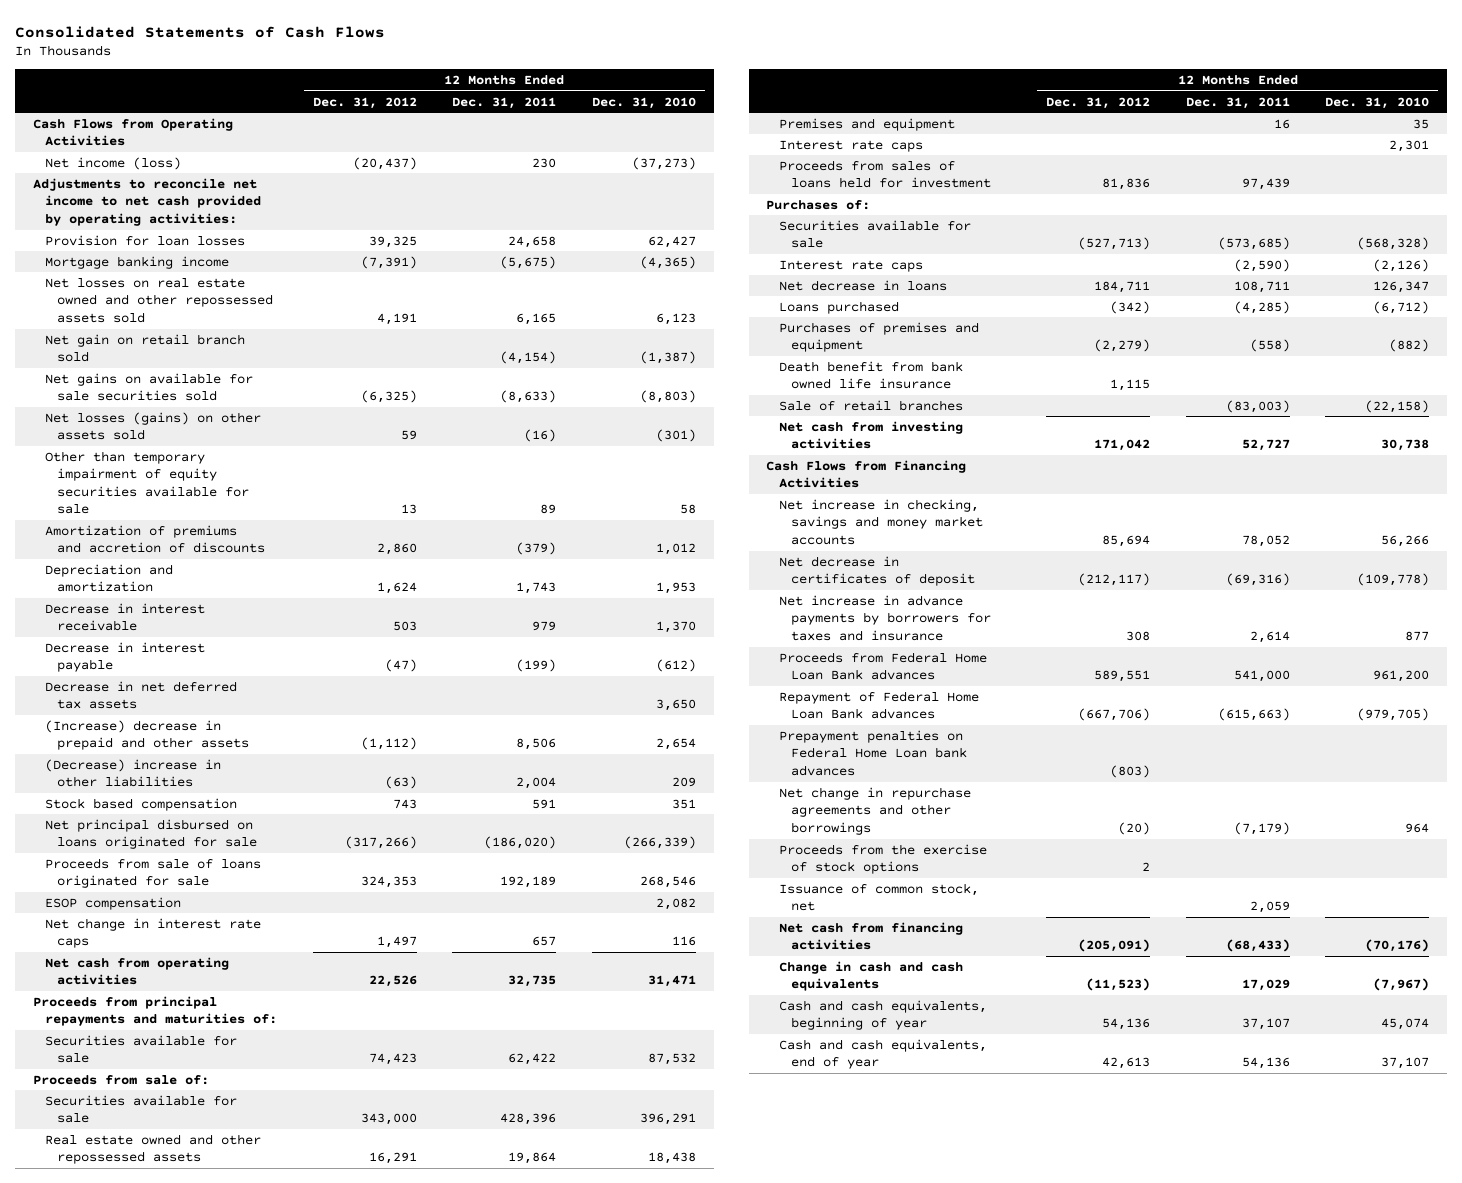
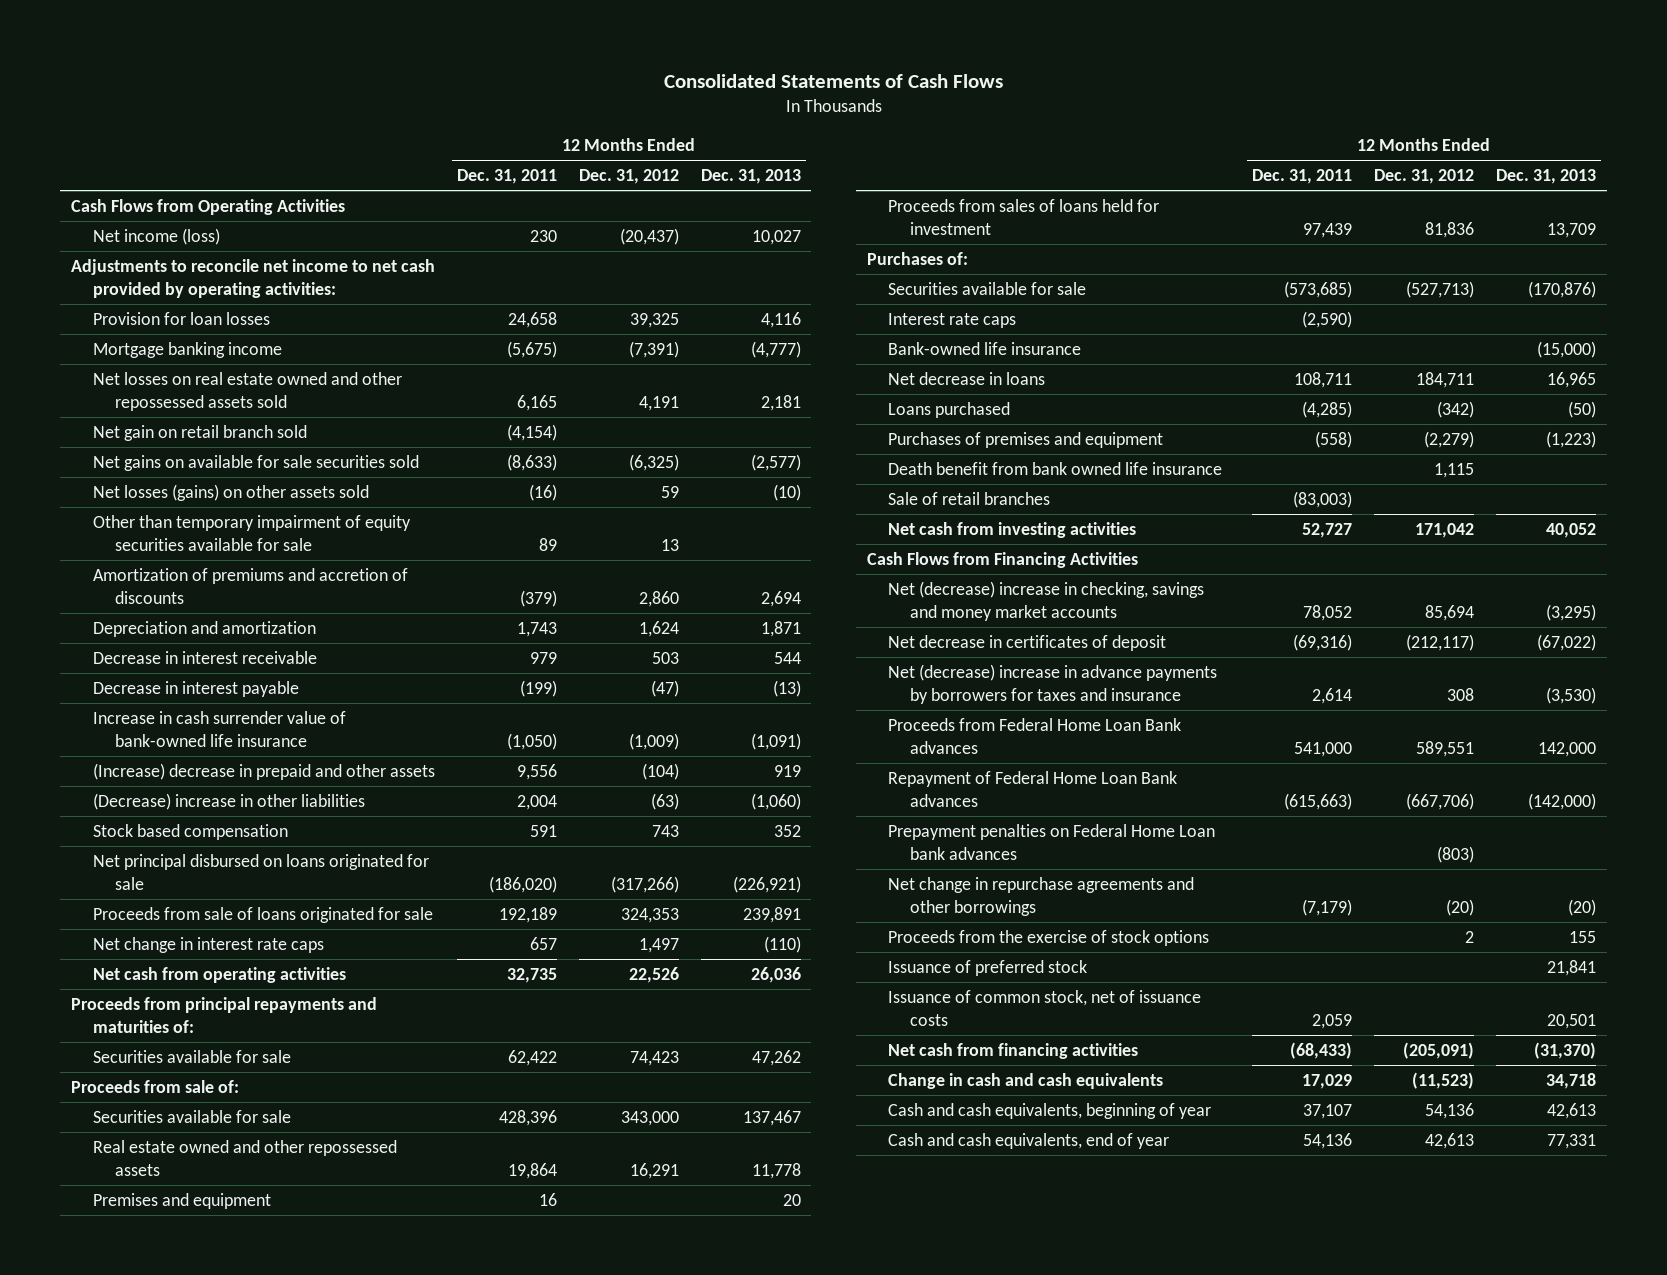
- | 12 Months Ended Dec. 31, 2012 | 12 Months Ended Dec. 31, 2011 | 12 Months Ended Dec. 31, 2010
+ | 12 Months Ended Dec. 31, 2011 | 12 Months Ended Dec. 31, 2012 | 12 Months Ended Dec. 31, 2013
- Decrease in net deferred tax assets | | | 3,650
- (Increase) decrease in prepaid and other assets | (1,112) | 8,506 | 2,654
+ Increase in cash surrender value of bank-owned life insurance | (1,050) | (1,009) | (1,091)
+ (Increase) decrease in prepaid and other assets | 9,556 | (104) | 919
- ESOP compensation | | | 2,082
- Interest rate caps | | | 2,301
+ Bank-owned life insurance | | | (15,000)
- Net increase in checking, savings and money market accounts | 85,694 | 78,052 | 56,266
+ Net (decrease) increase in checking, savings and money market accounts | 78,052 | 85,694 | (3,295)
- Net increase in advance payments by borrowers for taxes and insurance | 308 | 2,614 | 877
+ Net (decrease) increase in advance payments by borrowers for taxes and insurance | 2,614 | 308 | (3,530)
- Issuance of common stock, net | | 2,059 |
+ Issuance of preferred stock | | | 21,841
+ Issuance of common stock, net of issuance costs | 2,059 | | 20,501

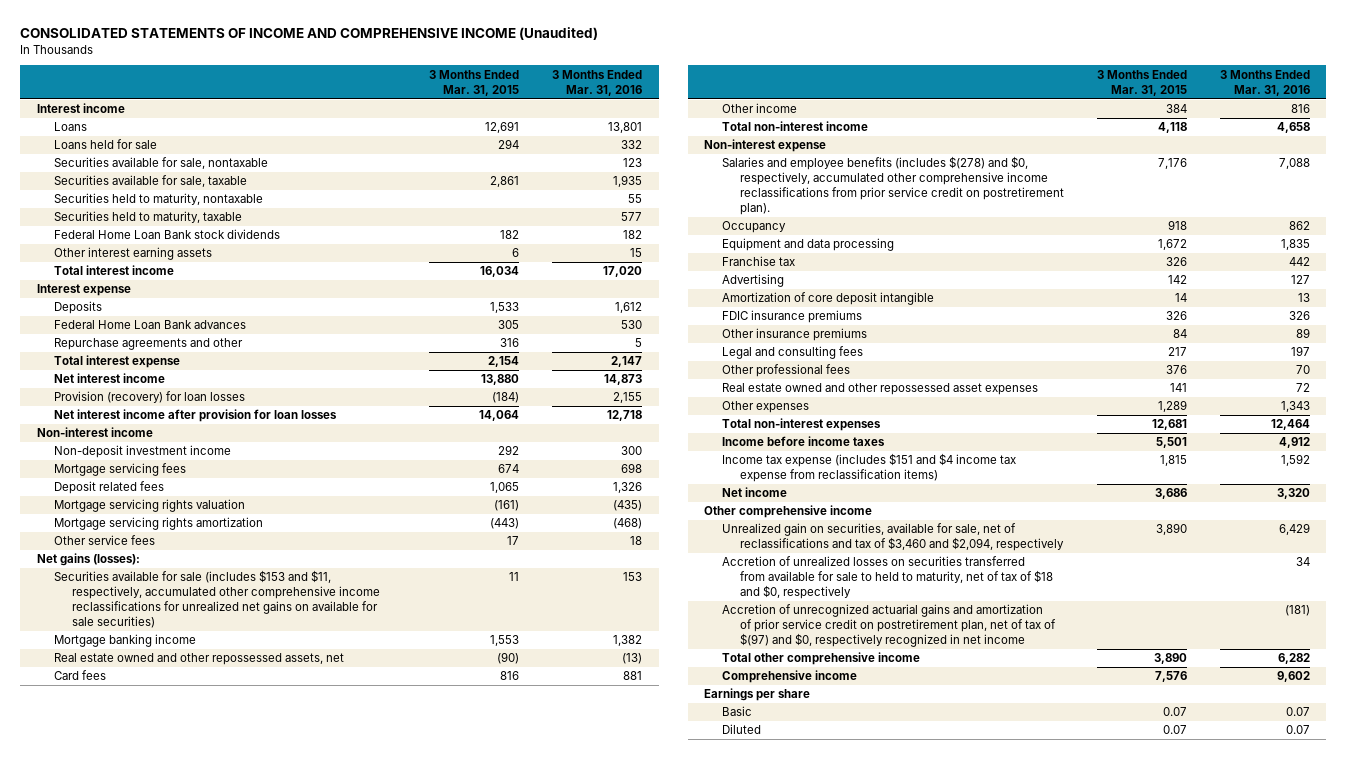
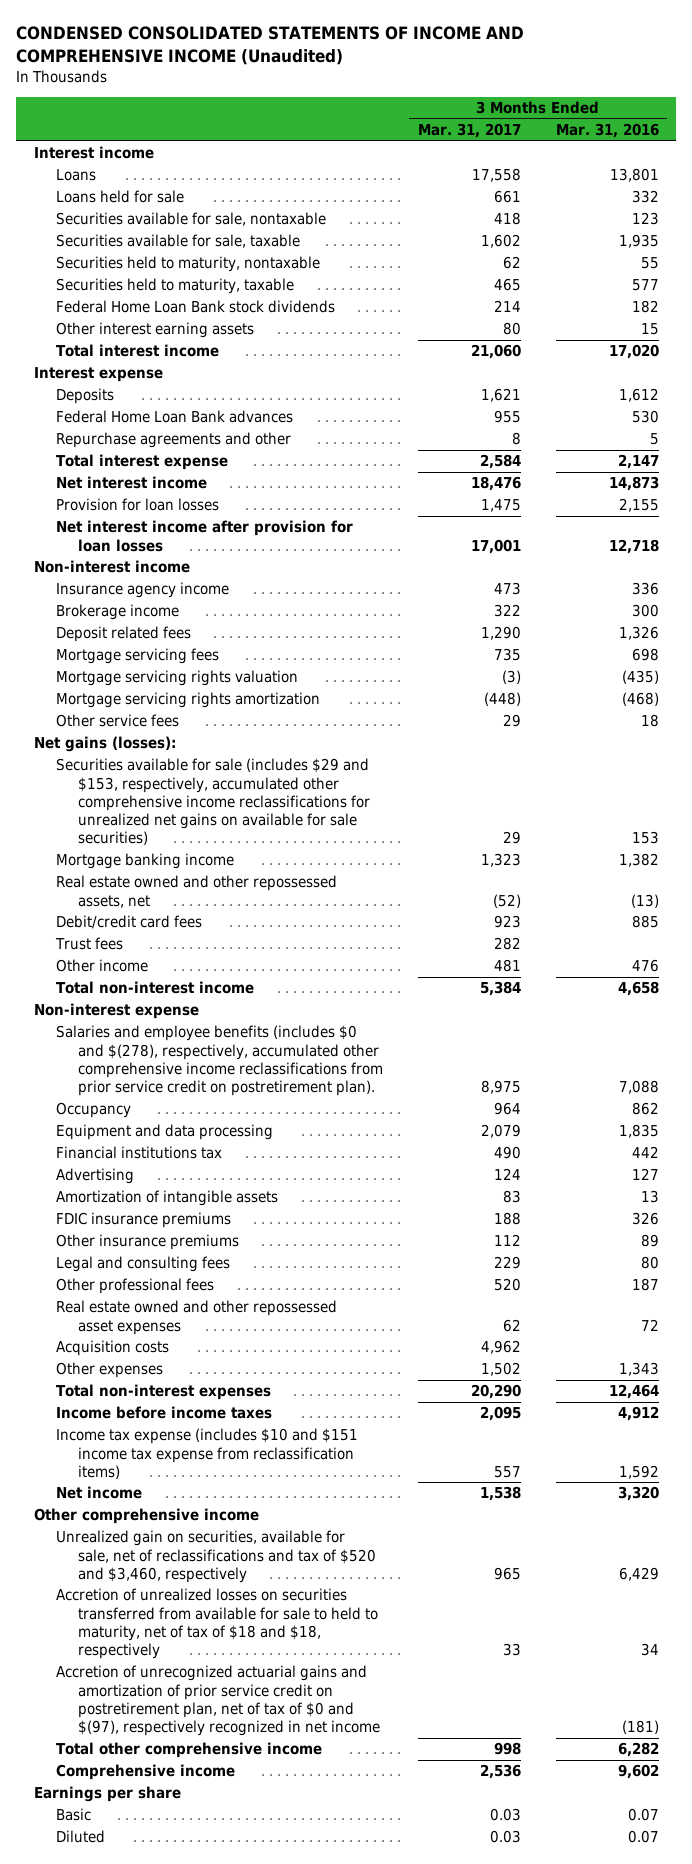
- CONSOLIDATED STATEMENTS OF INCOME AND COMPREHENSIVE INCOME (Unaudited)
+ CONDENSED CONSOLIDATED STATEMENTS OF INCOME AND COMPREHENSIVE INCOME (Unaudited)
- | 3 Months Ended Mar. 31, 2015 | 3 Months Ended Mar. 31, 2016
+ | 3 Months Ended Mar. 31, 2017 | 3 Months Ended Mar. 31, 2016
- Provision (recovery) for loan losses | (184) | 2,155
+ Provision for loan losses | 1,475 | 2,155
- Non-deposit investment income | 292 | 300
+ Insurance agency income | 473 | 336
+ Brokerage income | 322 | 300
moved down: Mortgage servicing fees | 735 | 698
- Securities available for sale (includes $153 and $11, respectively, accumulated other comprehensive income reclassifications for unrealized net gains on available for sale securities) | 11 | 153
+ Securities available for sale (includes $29 and $153, respectively, accumulated other comprehensive income reclassifications for unrealized net gains on available for sale securities) | 29 | 153
- Card fees | 816 | 881
- Other income | 384 | 816
+ Debit/credit card fees | 923 | 885
+ Trust fees | 282 |
+ Other income | 481 | 476
- Salaries and employee benefits (includes $(278) and $0, respectively, accumulated other comprehensive income reclassifications from prior service credit on postretirement plan). | 7,176 | 7,088
+ Salaries and employee benefits (includes $0 and $(278), respectively, accumulated other comprehensive income reclassifications from prior service credit on postretirement plan). | 8,975 | 7,088
- Franchise tax | 326 | 442
+ Financial institutions tax | 490 | 442
- Amortization of core deposit intangible | 14 | 13
+ Amortization of intangible assets | 83 | 13
- Legal and consulting fees | 217 | 197
- Other professional fees | 376 | 70
+ Legal and consulting fees | 229 | 80
+ Other professional fees | 520 | 187
+ Acquisition costs | 4,962 |
- Income tax expense (includes $151 and $4 income tax expense from reclassification items) | 1,815 | 1,592
+ Income tax expense (includes $10 and $151 income tax expense from reclassification items) | 557 | 1,592
- Unrealized gain on securities, available for sale, net of reclassifications and tax of $3,460 and $2,094, respectively | 3,890 | 6,429
- Accretion of unrealized losses on securities transferred from available for sale to held to maturity, net of tax of $18 and $0, respectively | | 34
- Accretion of unrecognized actuarial gains and amortization of prior service credit on postretirement plan, net of tax of $(97) and $0, respectively recognized in net income | | (181)
+ Unrealized gain on securities, available for sale, net of reclassifications and tax of $520 and $3,460, respectively | 965 | 6,429
+ Accretion of unrealized losses on securities transferred from available for sale to held to maturity, net of tax of $18 and $18, respectively | 33 | 34
+ Accretion of unrecognized actuarial gains and amortization of prior service credit on postretirement plan, net of tax of $0 and $(97), respectively recognized in net income | | (181)

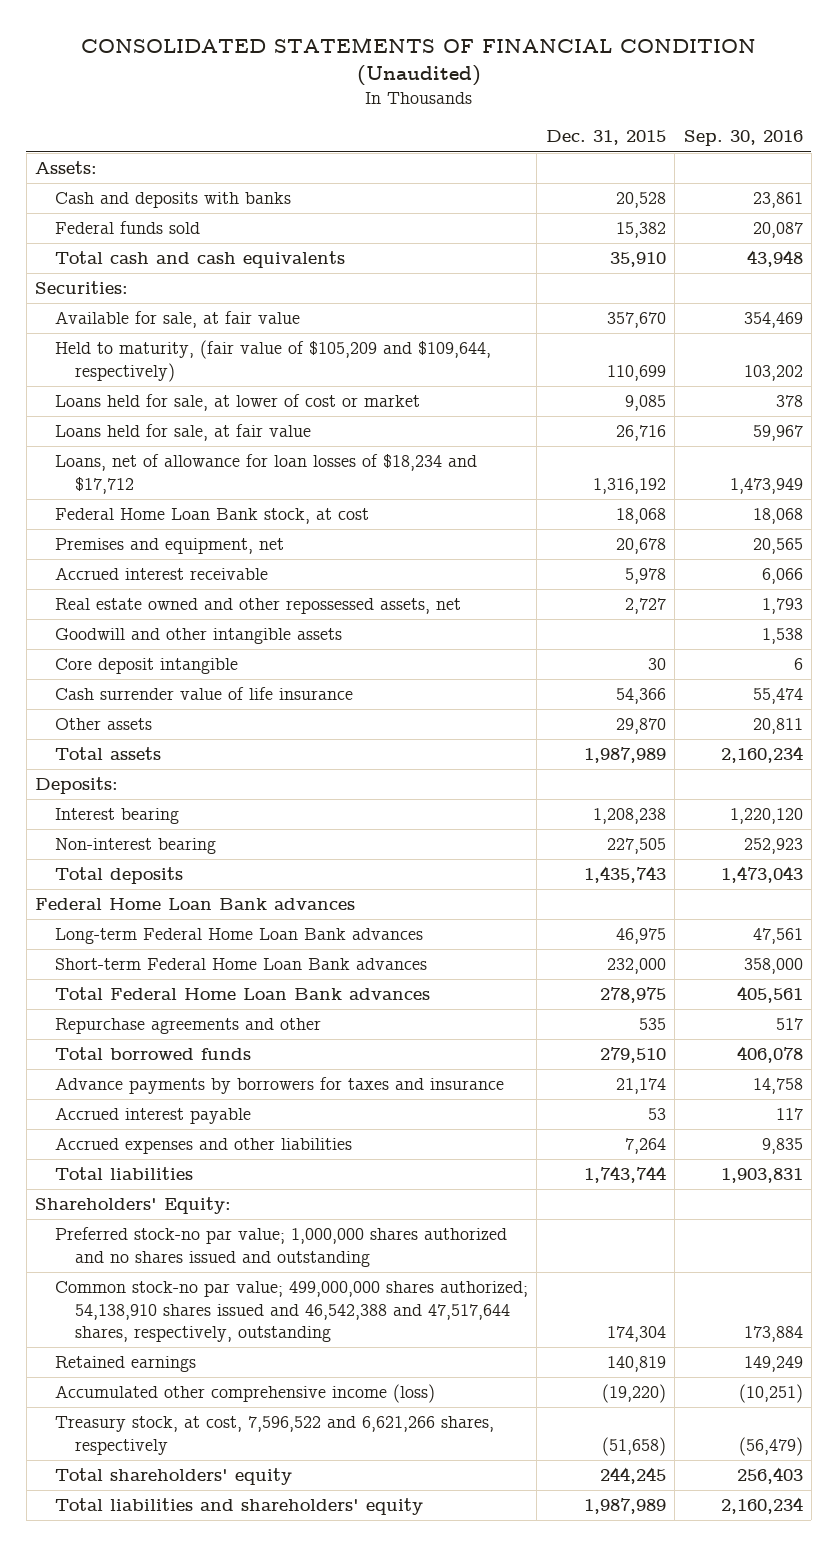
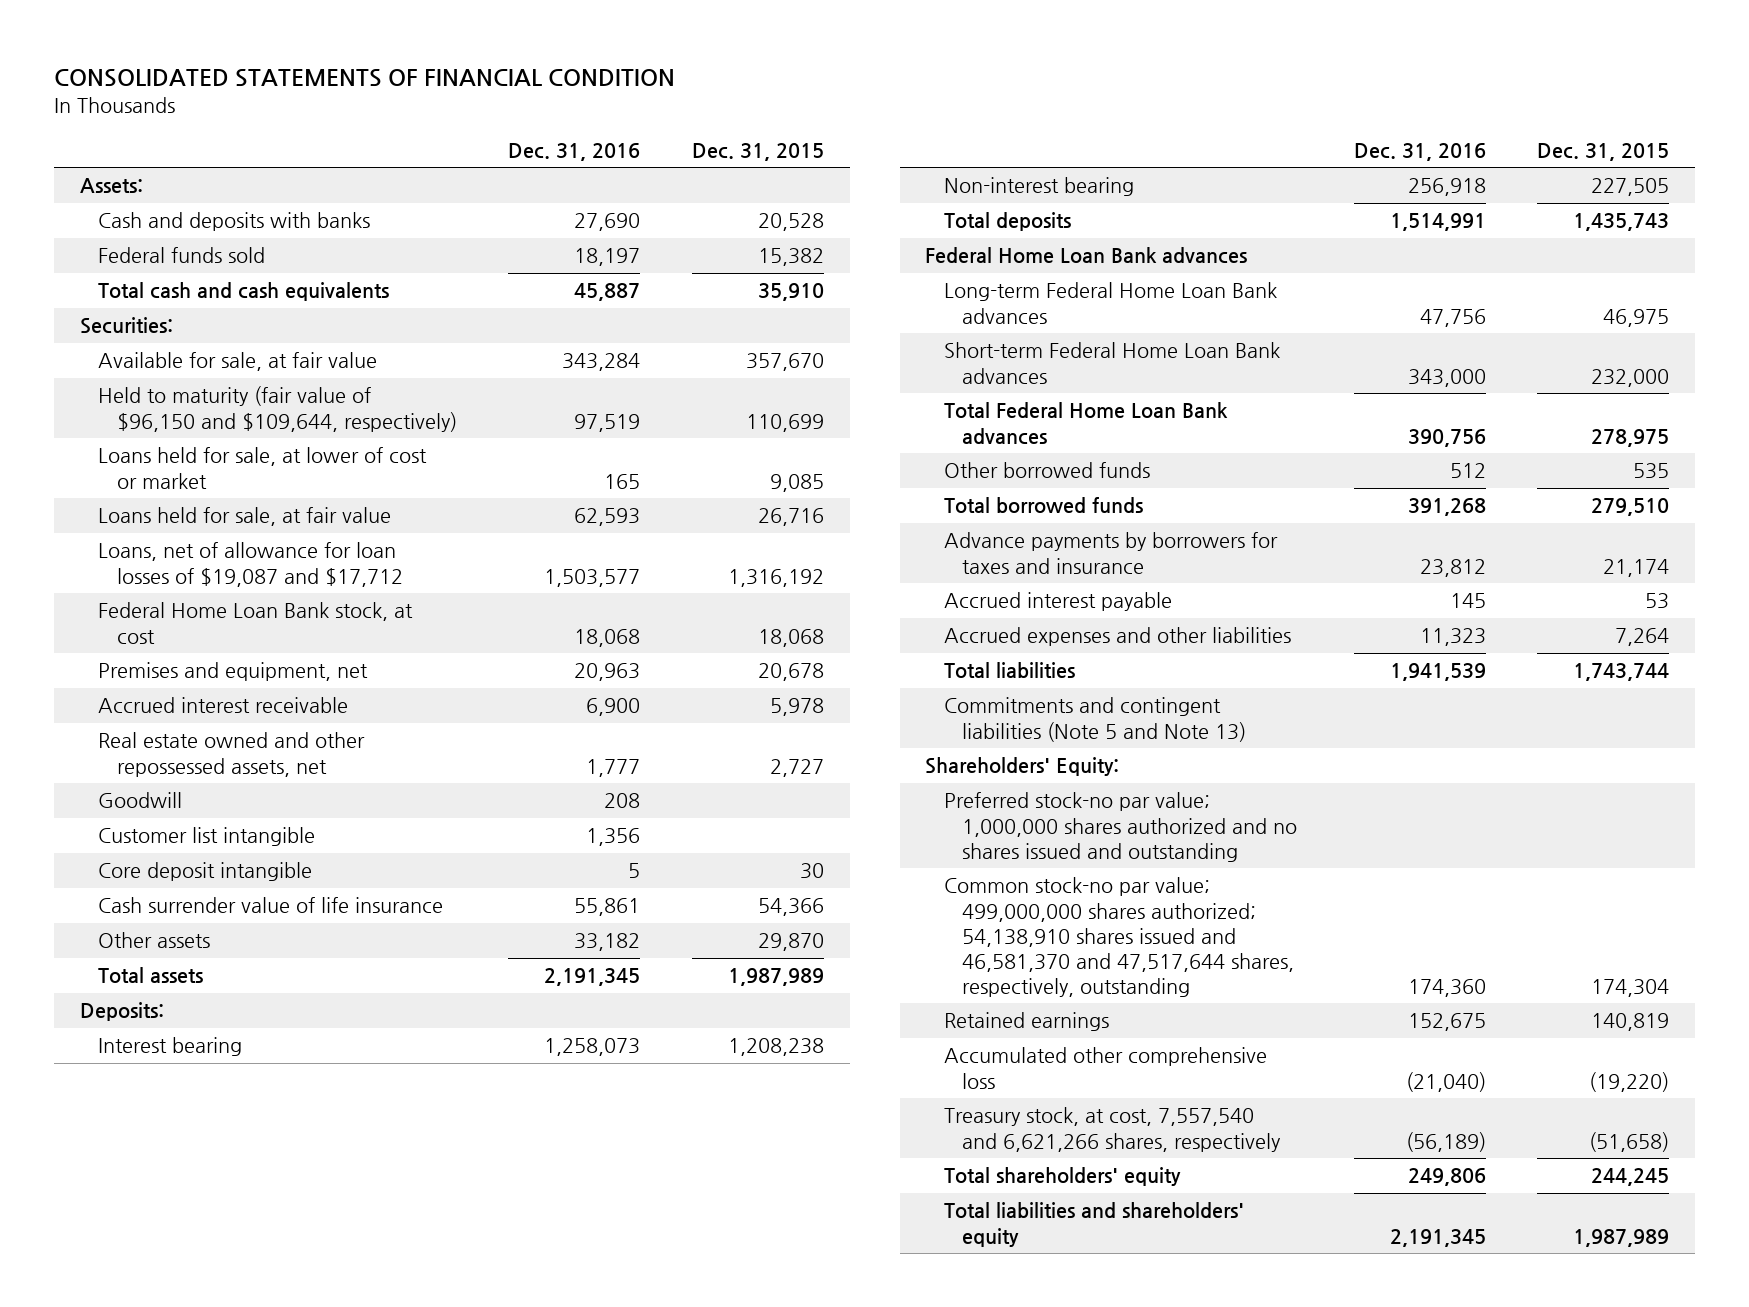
- CONSOLIDATED STATEMENTS OF FINANCIAL CONDITION (Unaudited)
+ CONSOLIDATED STATEMENTS OF FINANCIAL CONDITION
- | Dec. 31, 2015 | Sep. 30, 2016
+ | Dec. 31, 2016 | Dec. 31, 2015
- Held to maturity, (fair value of $105,209 and $109,644, respectively) | 110,699 | 103,202
+ Held to maturity (fair value of $96,150 and $109,644, respectively) | 97,519 | 110,699
- Loans, net of allowance for loan losses of $18,234 and $17,712 | 1,316,192 | 1,473,949
+ Loans, net of allowance for loan losses of $19,087 and $17,712 | 1,503,577 | 1,316,192
- Goodwill and other intangible assets | | 1,538
+ Goodwill | 208 |
+ Customer list intangible | 1,356 |
- Repurchase agreements and other | 535 | 517
+ Other borrowed funds | 512 | 535
+ Commitments and contingent liabilities (Note 5 and Note 13)
- Common stock-no par value; 499,000,000 shares authorized; 54,138,910 shares issued and 46,542,388 and 47,517,644 shares, respectively, outstanding | 174,304 | 173,884
+ Common stock-no par value; 499,000,000 shares authorized; 54,138,910 shares issued and 46,581,370 and 47,517,644 shares, respectively, outstanding | 174,360 | 174,304
- Accumulated other comprehensive income (loss) | (19,220) | (10,251)
- Treasury stock, at cost, 7,596,522 and 6,621,266 shares, respectively | (51,658) | (56,479)
+ Accumulated other comprehensive loss | (21,040) | (19,220)
+ Treasury stock, at cost, 7,557,540 and 6,621,266 shares, respectively | (56,189) | (51,658)

